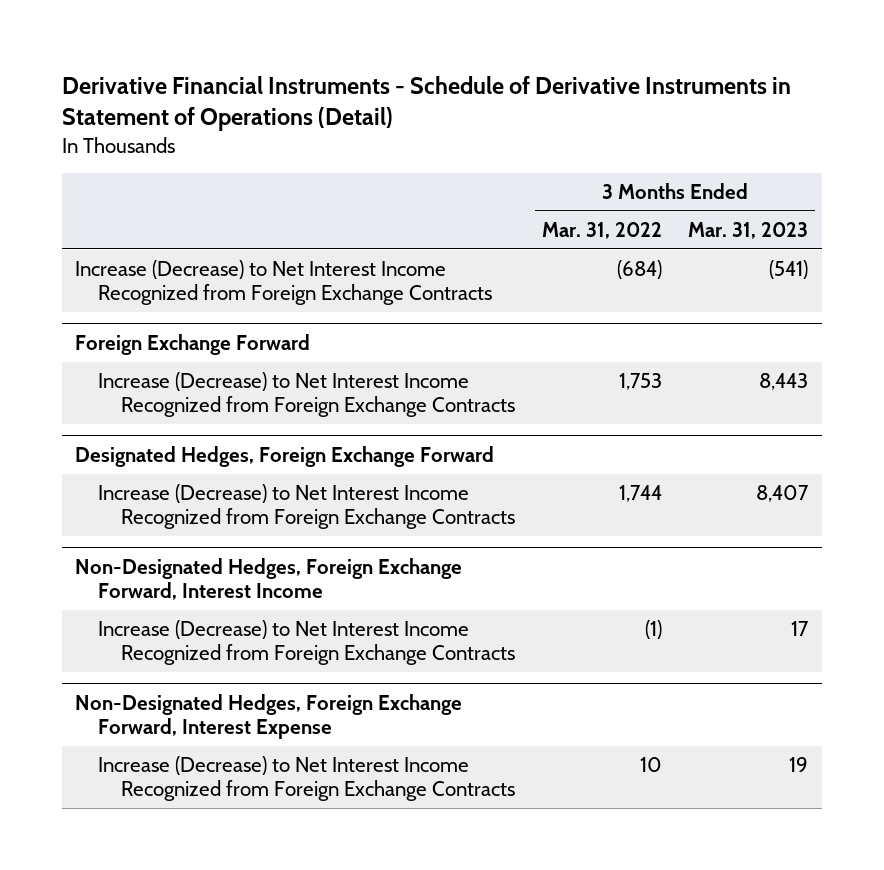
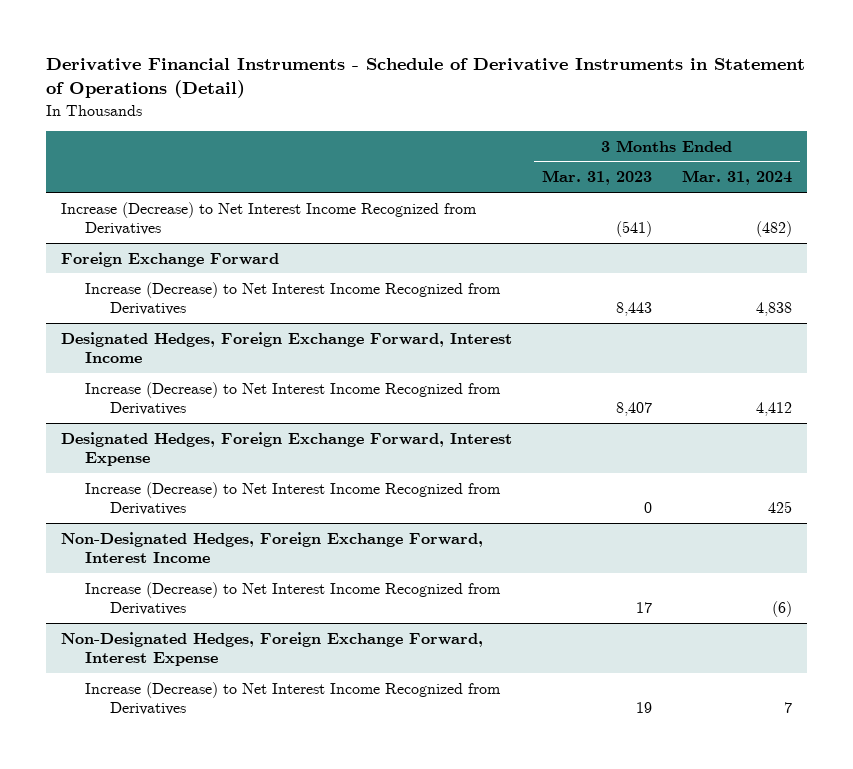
- | 3 Months Ended Mar. 31, 2022 | 3 Months Ended Mar. 31, 2023
+ | 3 Months Ended Mar. 31, 2023 | 3 Months Ended Mar. 31, 2024
- Increase (Decrease) to Net Interest Income Recognized from Foreign Exchange Contracts | (684) | (541)
+ Increase (Decrease) to Net Interest Income Recognized from Derivatives | (541) | (482)
@ Foreign Exchange Forward
- Increase (Decrease) to Net Interest Income Recognized from Foreign Exchange Contracts | 1,753 | 8,443
- Designated Hedges, Foreign Exchange Forward
- Increase (Decrease) to Net Interest Income Recognized from Foreign Exchange Contracts | 1,744 | 8,407
@ Foreign Exchange Forward
+ Increase (Decrease) to Net Interest Income Recognized from Derivatives | 8,443 | 4,838
+ Designated Hedges, Foreign Exchange Forward, Interest Income
+ Increase (Decrease) to Net Interest Income Recognized from Derivatives | 8,407 | 4,412
+ Designated Hedges, Foreign Exchange Forward, Interest Expense
+ Increase (Decrease) to Net Interest Income Recognized from Derivatives | 0 | 425
@ Non-Designated Hedges, Foreign Exchange Forward, Interest Income
- Increase (Decrease) to Net Interest Income Recognized from Foreign Exchange Contracts | (1) | 17
+ Increase (Decrease) to Net Interest Income Recognized from Derivatives | 17 | (6)
@ Non-Designated Hedges, Foreign Exchange Forward, Interest Expense
- Increase (Decrease) to Net Interest Income Recognized from Foreign Exchange Contracts | 10 | 19
+ Increase (Decrease) to Net Interest Income Recognized from Derivatives | 19 | 7

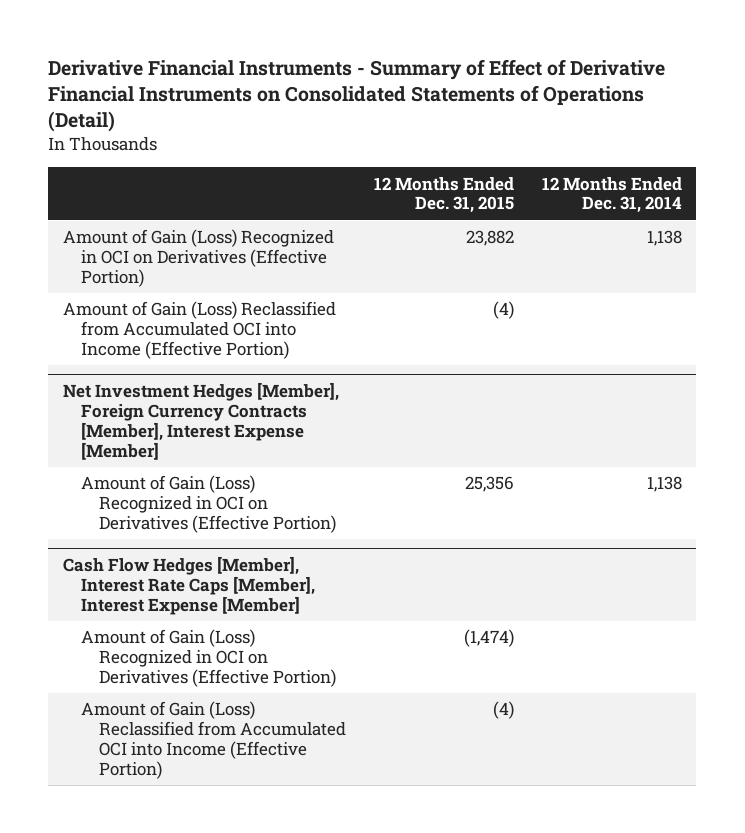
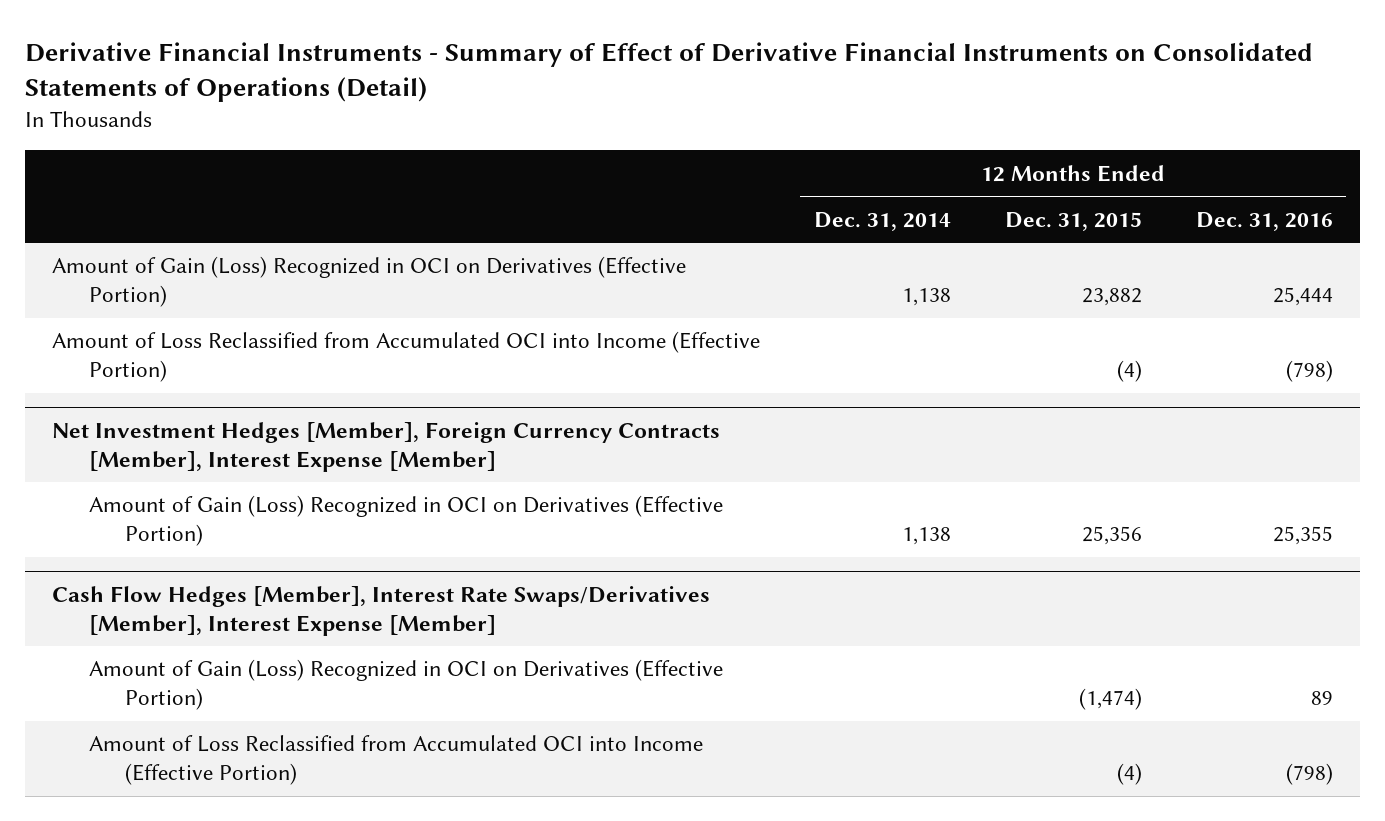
- | 12 Months Ended Dec. 31, 2015 | 12 Months Ended Dec. 31, 2014
+ | 12 Months Ended Dec. 31, 2014 | 12 Months Ended Dec. 31, 2015 | 12 Months Ended Dec. 31, 2016
- Amount of Gain (Loss) Reclassified from Accumulated OCI into Income (Effective Portion) | (4) |
+ Amount of Loss Reclassified from Accumulated OCI into Income (Effective Portion) | | (4) | (798)
- Cash Flow Hedges [Member], Interest Rate Caps [Member], Interest Expense [Member]
+ Cash Flow Hedges [Member], Interest Rate Swaps/Derivatives [Member], Interest Expense [Member]
- Amount of Gain (Loss) Reclassified from Accumulated OCI into Income (Effective Portion) | (4) |
+ Amount of Loss Reclassified from Accumulated OCI into Income (Effective Portion) | | (4) | (798)

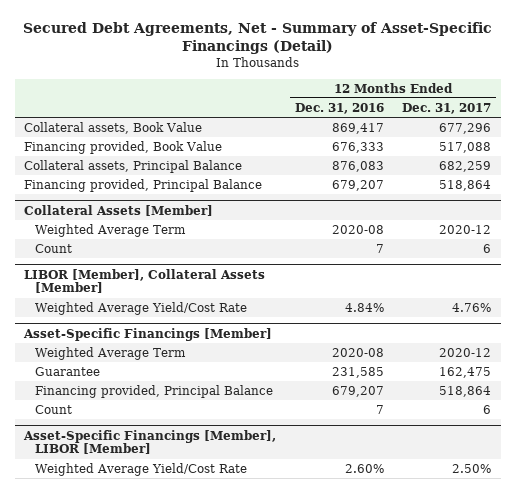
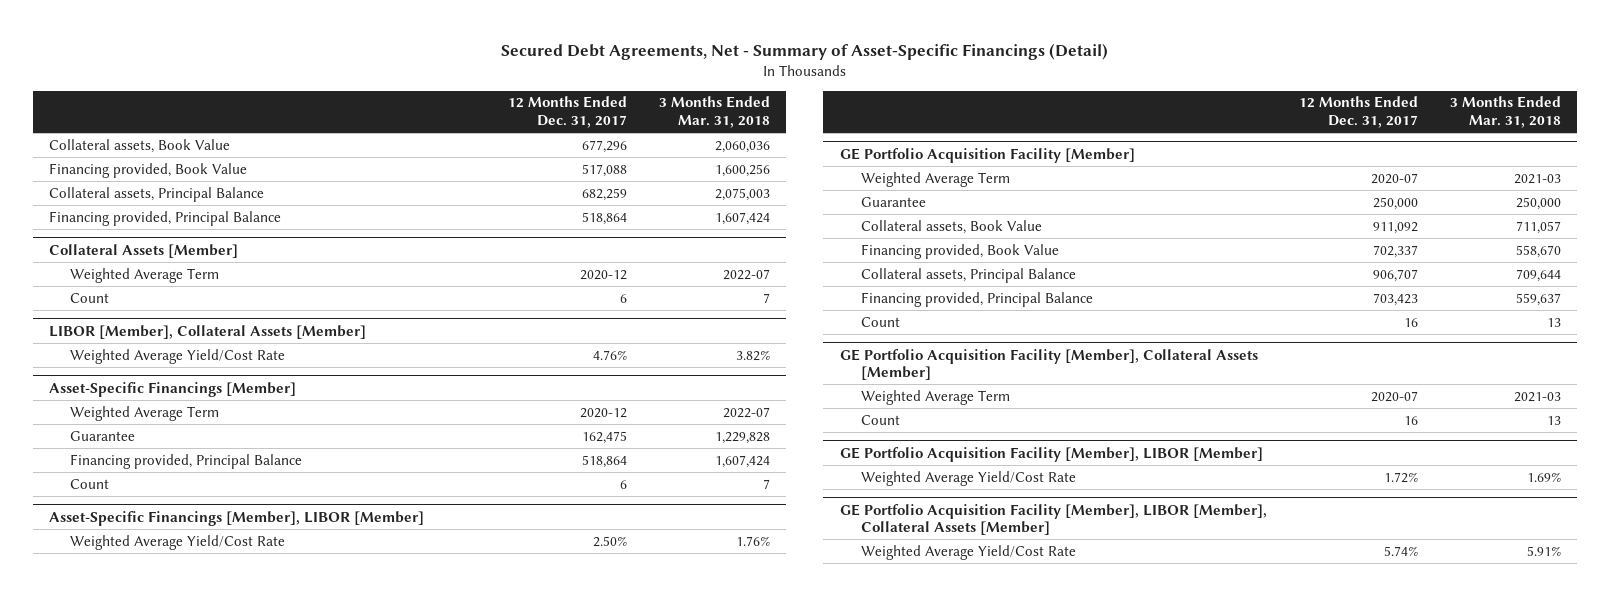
- | 12 Months Ended Dec. 31, 2016 | 12 Months Ended Dec. 31, 2017
+ | 12 Months Ended Dec. 31, 2017 | 3 Months Ended Mar. 31, 2018
+ GE Portfolio Acquisition Facility [Member]
+ Weighted Average Term | 2020-07 | 2021-03
+ Guarantee | 250,000 | 250,000
+ Collateral assets, Book Value | 911,092 | 711,057
+ Financing provided, Book Value | 702,337 | 558,670
+ Collateral assets, Principal Balance | 906,707 | 709,644
+ Financing provided, Principal Balance | 703,423 | 559,637
+ Count | 16 | 13
+ GE Portfolio Acquisition Facility [Member], Collateral Assets [Member]
+ Weighted Average Term | 2020-07 | 2021-03
+ Count | 16 | 13
+ GE Portfolio Acquisition Facility [Member], LIBOR [Member]
+ Weighted Average Yield/Cost Rate | 1.72% | 1.69%
+ GE Portfolio Acquisition Facility [Member], LIBOR [Member], Collateral Assets [Member]
+ Weighted Average Yield/Cost Rate | 5.74% | 5.91%

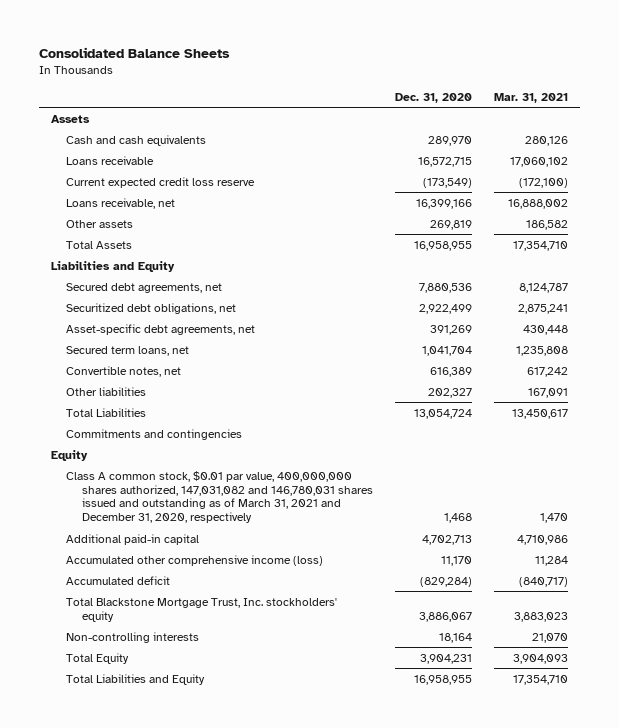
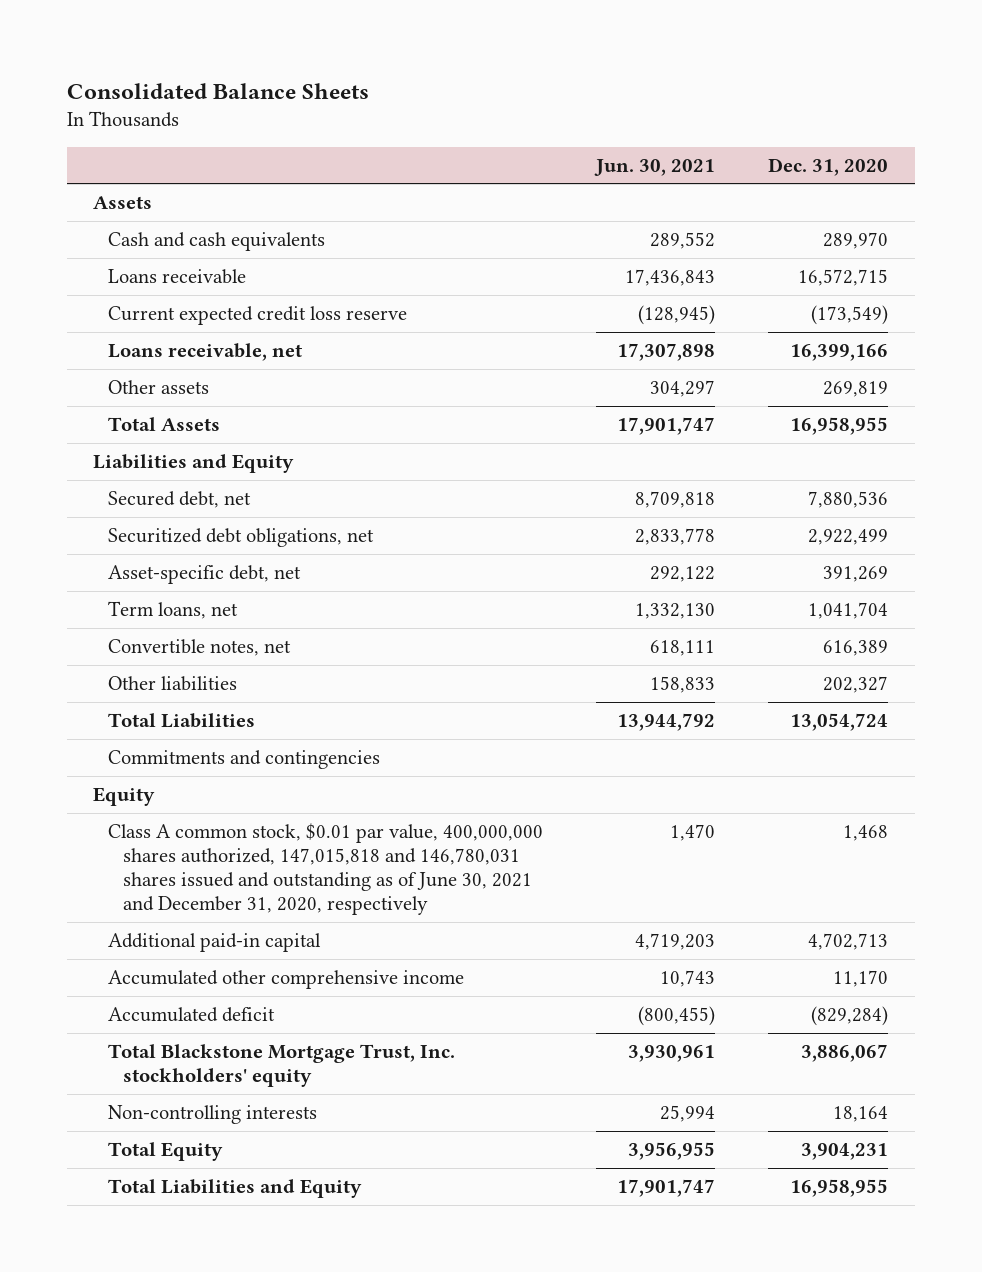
- | Dec. 31, 2020 | Mar. 31, 2021
+ | Jun. 30, 2021 | Dec. 31, 2020
- Secured debt agreements, net | 7,880,536 | 8,124,787
+ Secured debt, net | 8,709,818 | 7,880,536
- Asset-specific debt agreements, net | 391,269 | 430,448
- Secured term loans, net | 1,041,704 | 1,235,808
+ Asset-specific debt, net | 292,122 | 391,269
+ Term loans, net | 1,332,130 | 1,041,704
- Class A common stock, $0.01 par value, 400,000,000 shares authorized, 147,031,082 and 146,780,031 shares issued and outstanding as of March 31, 2021 and December 31, 2020, respectively | 1,468 | 1,470
+ Class A common stock, $0.01 par value, 400,000,000 shares authorized, 147,015,818 and 146,780,031 shares issued and outstanding as of June 30, 2021 and December 31, 2020, respectively | 1,470 | 1,468
- Accumulated other comprehensive income (loss) | 11,170 | 11,284
+ Accumulated other comprehensive income | 10,743 | 11,170

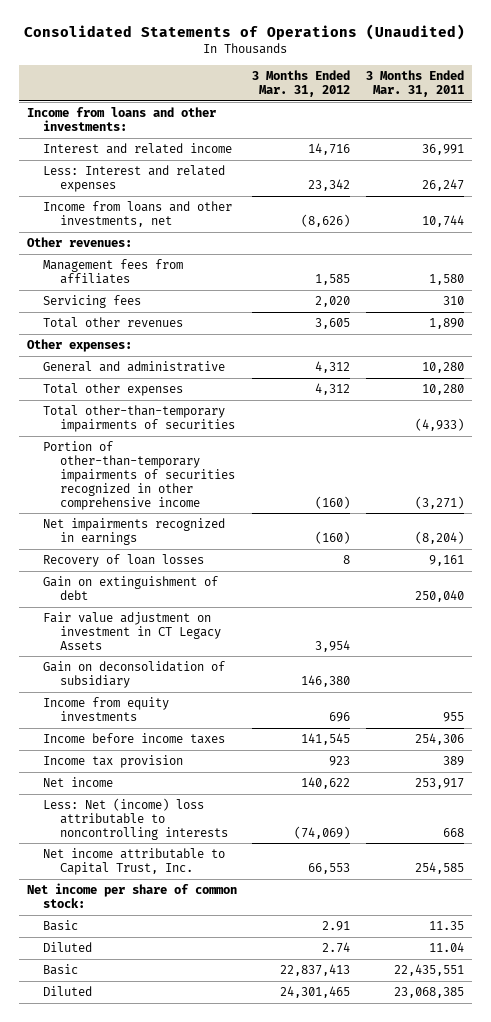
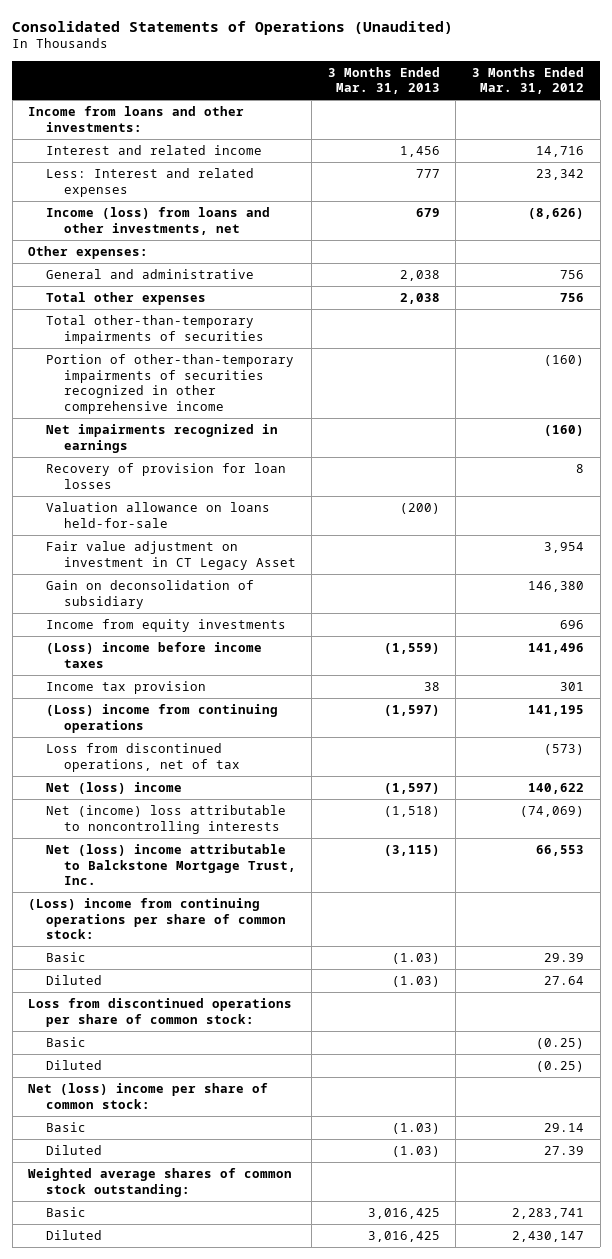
- | 3 Months Ended Mar. 31, 2012 | 3 Months Ended Mar. 31, 2011
+ | 3 Months Ended Mar. 31, 2013 | 3 Months Ended Mar. 31, 2012
- Income from loans and other investments, net | (8,626) | 10,744
- Other revenues:
- Management fees from affiliates | 1,585 | 1,580
- Servicing fees | 2,020 | 310
- Total other revenues | 3,605 | 1,890
+ Income (loss) from loans and other investments, net | 679 | (8,626)
- General and administrative | 4,312 | 10,280
- Total other expenses | 4,312 | 10,280
+ General and administrative | 2,038 | 756
+ Total other expenses | 2,038 | 756
- Recovery of loan losses | 8 | 9,161
- Gain on extinguishment of debt | | 250,040
- Fair value adjustment on investment in CT Legacy Assets | 3,954 |
+ Recovery of provision for loan losses | | 8
+ Valuation allowance on loans held-for-sale | (200) |
+ Fair value adjustment on investment in CT Legacy Asset | | 3,954
- Income before income taxes | 141,545 | 254,306
- Income tax provision | 923 | 389
- Net income | 140,622 | 253,917
- Less: Net (income) loss attributable to noncontrolling interests | (74,069) | 668
- Net income attributable to Capital Trust, Inc. | 66,553 | 254,585
- Net income per share of common stock:
- Basic | 2.91 | 11.35
- Diluted | 2.74 | 11.04
- Basic | 22,837,413 | 22,435,551
- Diluted | 24,301,465 | 23,068,385
+ (Loss) income before income taxes | (1,559) | 141,496
+ Income tax provision | 38 | 301
+ (Loss) income from continuing operations | (1,597) | 141,195
+ Loss from discontinued operations, net of tax | | (573)
+ Net (loss) income | (1,597) | 140,622
+ Net (income) loss attributable to noncontrolling interests | (1,518) | (74,069)
+ Net (loss) income attributable to Balckstone Mortgage Trust, Inc. | (3,115) | 66,553
+ (Loss) income from continuing operations per share of common stock:
+ Basic | (1.03) | 29.39
+ Diluted | (1.03) | 27.64
+ Loss from discontinued operations per share of common stock:
+ Basic | | (0.25)
+ Diluted | | (0.25)
+ Net (loss) income per share of common stock:
+ Basic | (1.03) | 29.14
+ Diluted | (1.03) | 27.39
+ Weighted average shares of common stock outstanding:
+ Basic | 3,016,425 | 2,283,741
+ Diluted | 3,016,425 | 2,430,147

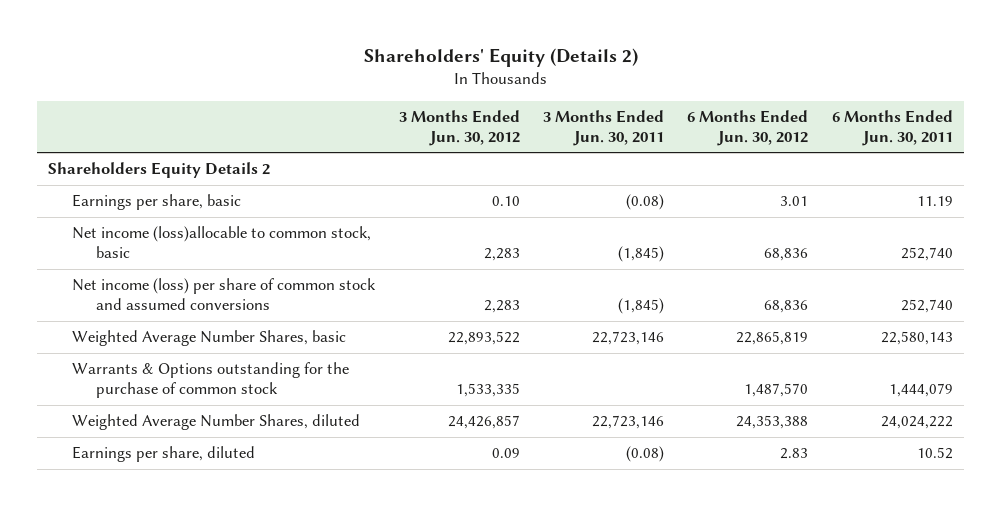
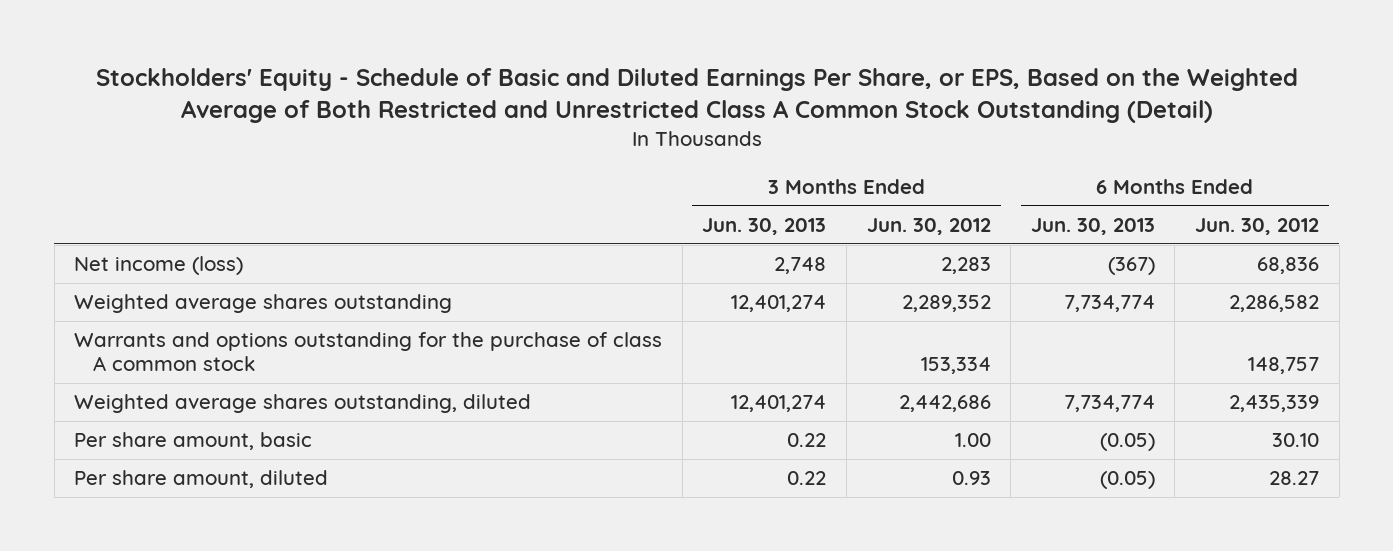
- Shareholders' Equity (Details 2)
+ Stockholders' Equity - Schedule of Basic and Diluted Earnings Per Share, or EPS, Based on the Weighted Average of Both Restricted and Unrestricted Class A Common Stock Outstanding (Detail)
- | 3 Months Ended Jun. 30, 2012 | 3 Months Ended Jun. 30, 2011 | 6 Months Ended Jun. 30, 2012 | 6 Months Ended Jun. 30, 2011
+ | 3 Months Ended Jun. 30, 2013 | 3 Months Ended Jun. 30, 2012 | 6 Months Ended Jun. 30, 2013 | 6 Months Ended Jun. 30, 2012
- Shareholders Equity Details 2
- Earnings per share, basic | 0.10 | (0.08) | 3.01 | 11.19
- Net income (loss)allocable to common stock, basic | 2,283 | (1,845) | 68,836 | 252,740
- Net income (loss) per share of common stock and assumed conversions | 2,283 | (1,845) | 68,836 | 252,740
- Weighted Average Number Shares, basic | 22,893,522 | 22,723,146 | 22,865,819 | 22,580,143
- Warrants & Options outstanding for the purchase of common stock | 1,533,335 | | 1,487,570 | 1,444,079
- Weighted Average Number Shares, diluted | 24,426,857 | 22,723,146 | 24,353,388 | 24,024,222
- Earnings per share, diluted | 0.09 | (0.08) | 2.83 | 10.52
+ Net income (loss) | 2,748 | 2,283 | (367) | 68,836
+ Weighted average shares outstanding | 12,401,274 | 2,289,352 | 7,734,774 | 2,286,582
+ Warrants and options outstanding for the purchase of class A common stock | | 153,334 | | 148,757
+ Weighted average shares outstanding, diluted | 12,401,274 | 2,442,686 | 7,734,774 | 2,435,339
+ Per share amount, basic | 0.22 | 1.00 | (0.05) | 30.10
+ Per share amount, diluted | 0.22 | 0.93 | (0.05) | 28.27

